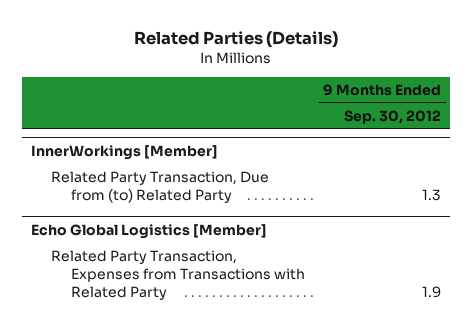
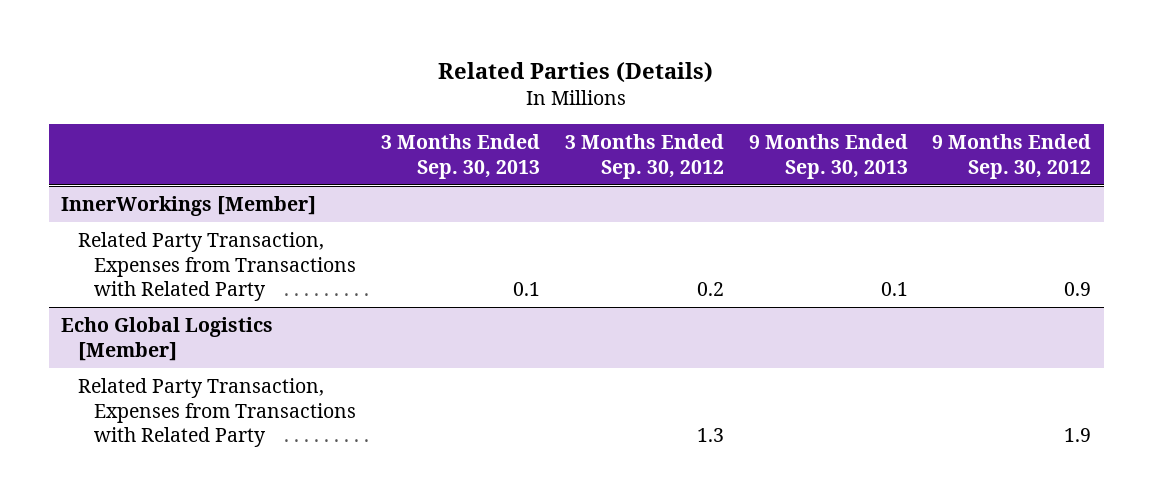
- | 9 Months Ended Sep. 30, 2012
+ | 3 Months Ended Sep. 30, 2013 | 3 Months Ended Sep. 30, 2012 | 9 Months Ended Sep. 30, 2013 | 9 Months Ended Sep. 30, 2012
@ InnerWorkings [Member]
- Related Party Transaction, Due from (to) Related Party | 1.3
+ Related Party Transaction, Expenses from Transactions with Related Party | 0.1 | 0.2 | 0.1 | 0.9

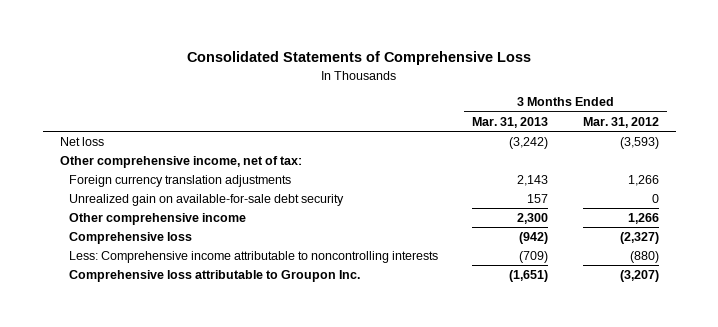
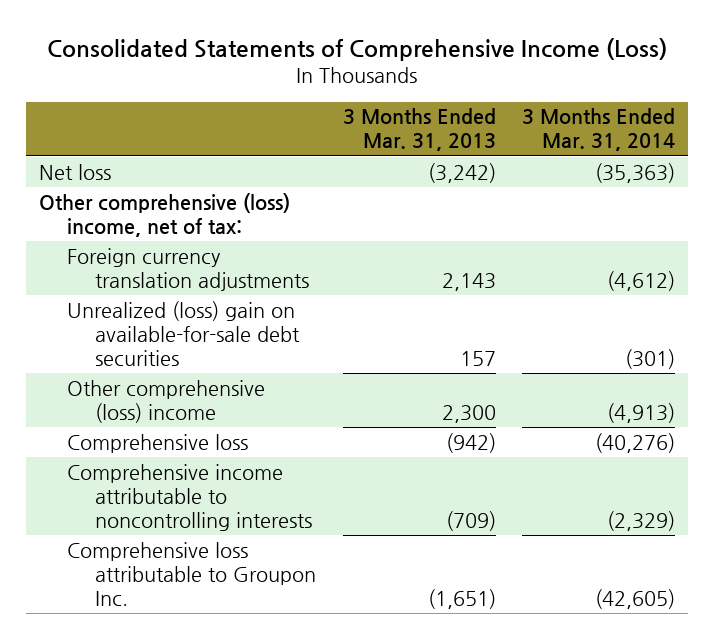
- Consolidated Statements of Comprehensive Loss
+ Consolidated Statements of Comprehensive Income (Loss)
- | 3 Months Ended Mar. 31, 2013 | 3 Months Ended Mar. 31, 2012
+ | 3 Months Ended Mar. 31, 2013 | 3 Months Ended Mar. 31, 2014
- Other comprehensive income, net of tax:
+ Other comprehensive (loss) income, net of tax:
- Unrealized gain on available-for-sale debt security | 157 | 0
- Other comprehensive income | 2,300 | 1,266
+ Unrealized (loss) gain on available-for-sale debt securities | 157 | (301)
+ Other comprehensive (loss) income | 2,300 | (4,913)
- Less: Comprehensive income attributable to noncontrolling interests | (709) | (880)
+ Comprehensive income attributable to noncontrolling interests | (709) | (2,329)

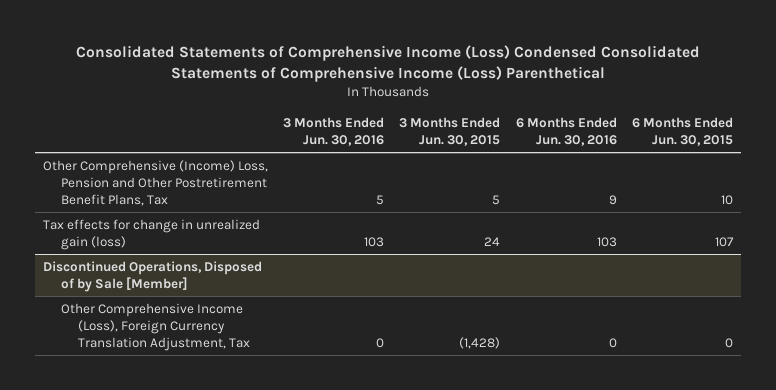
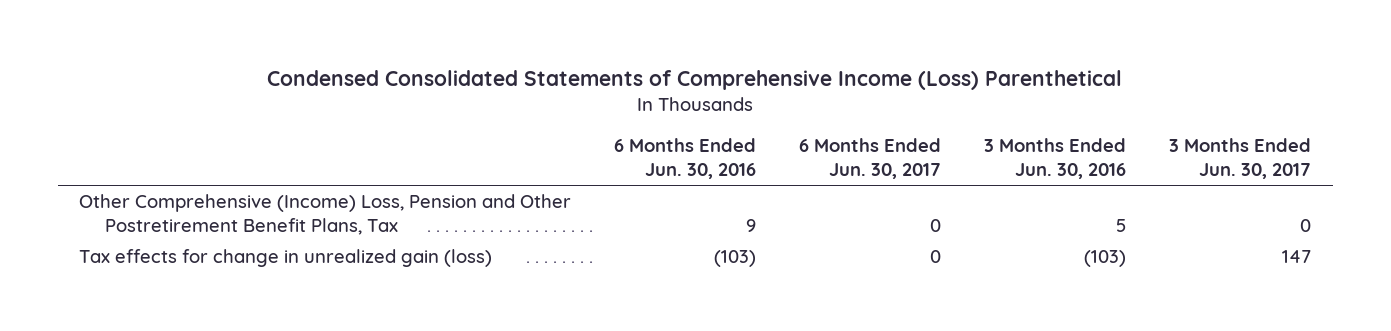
- Consolidated Statements of Comprehensive Income (Loss) Condensed Consolidated Statements of Comprehensive Income (Loss) Parenthetical
+ Condensed Consolidated Statements of Comprehensive Income (Loss) Parenthetical
- | 3 Months Ended Jun. 30, 2016 | 3 Months Ended Jun. 30, 2015 | 6 Months Ended Jun. 30, 2016 | 6 Months Ended Jun. 30, 2015
+ | 6 Months Ended Jun. 30, 2016 | 6 Months Ended Jun. 30, 2017 | 3 Months Ended Jun. 30, 2016 | 3 Months Ended Jun. 30, 2017
- Tax effects for change in unrealized gain (loss) | 103 | 24 | 103 | 107
- Discontinued Operations, Disposed of by Sale [Member]
- Other Comprehensive Income (Loss), Foreign Currency Translation Adjustment, Tax | 0 | (1,428) | 0 | 0
+ Tax effects for change in unrealized gain (loss) | (103) | 0 | (103) | 147

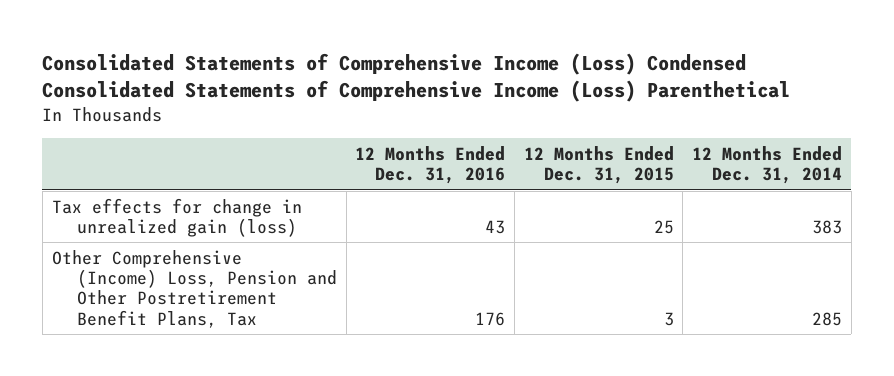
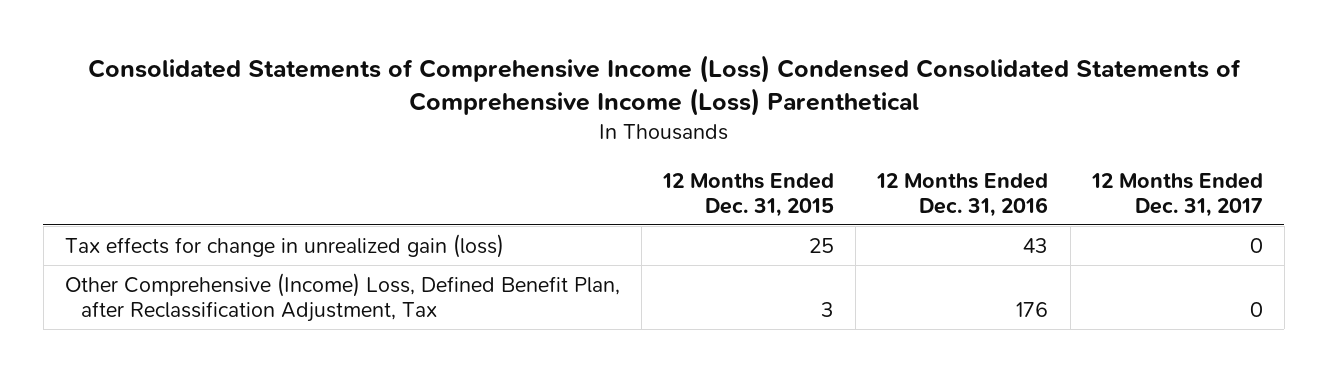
- | 12 Months Ended Dec. 31, 2016 | 12 Months Ended Dec. 31, 2015 | 12 Months Ended Dec. 31, 2014
+ | 12 Months Ended Dec. 31, 2015 | 12 Months Ended Dec. 31, 2016 | 12 Months Ended Dec. 31, 2017
- Other Comprehensive (Income) Loss, Pension and Other Postretirement Benefit Plans, Tax | 176 | 3 | 285
+ Other Comprehensive (Income) Loss, Defined Benefit Plan, after Reclassification Adjustment, Tax | 3 | 176 | 0

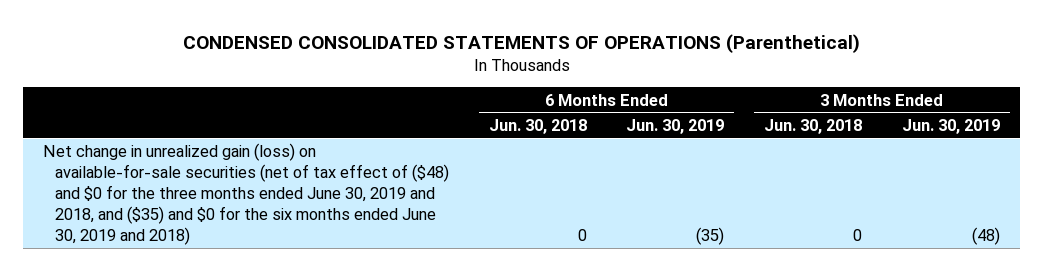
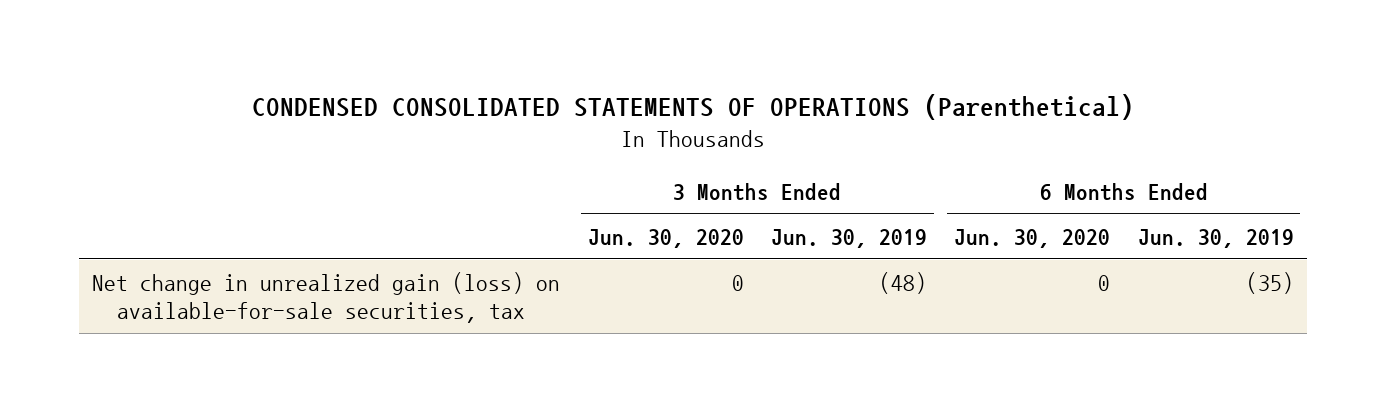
- | 6 Months Ended Jun. 30, 2018 | 6 Months Ended Jun. 30, 2019 | 3 Months Ended Jun. 30, 2018 | 3 Months Ended Jun. 30, 2019
+ | 3 Months Ended Jun. 30, 2020 | 3 Months Ended Jun. 30, 2019 | 6 Months Ended Jun. 30, 2020 | 6 Months Ended Jun. 30, 2019
- Net change in unrealized gain (loss) on available-for-sale securities (net of tax effect of ($48) and $0 for the three months ended June 30, 2019 and 2018, and ($35) and $0 for the six months ended June 30, 2019 and 2018) | 0 | (35) | 0 | (48)
+ Net change in unrealized gain (loss) on available-for-sale securities, tax | 0 | (48) | 0 | (35)

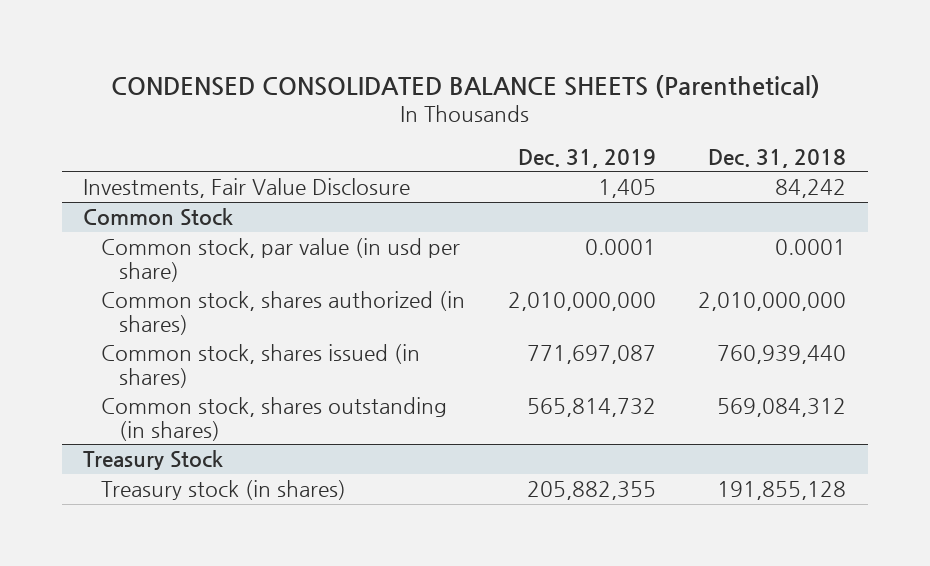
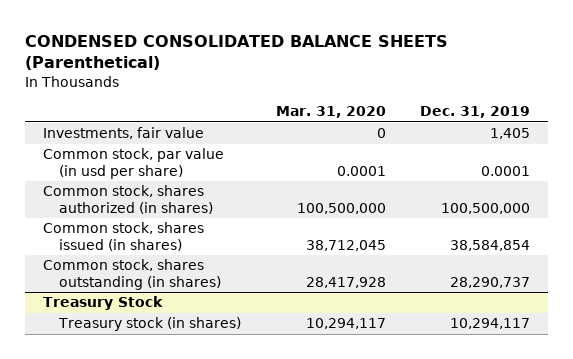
- | Dec. 31, 2019 | Dec. 31, 2018
+ | Mar. 31, 2020 | Dec. 31, 2019
- Investments, Fair Value Disclosure | 1,405 | 84,242
- Common Stock
+ Investments, fair value | 0 | 1,405
- Common stock, shares authorized (in shares) | 2,010,000,000 | 2,010,000,000
- Common stock, shares issued (in shares) | 771,697,087 | 760,939,440
- Common stock, shares outstanding (in shares) | 565,814,732 | 569,084,312
+ Common stock, shares authorized (in shares) | 100,500,000 | 100,500,000
+ Common stock, shares issued (in shares) | 38,712,045 | 38,584,854
+ Common stock, shares outstanding (in shares) | 28,417,928 | 28,290,737
@ Treasury Stock
- Treasury stock (in shares) | 205,882,355 | 191,855,128
+ Treasury stock (in shares) | 10,294,117 | 10,294,117

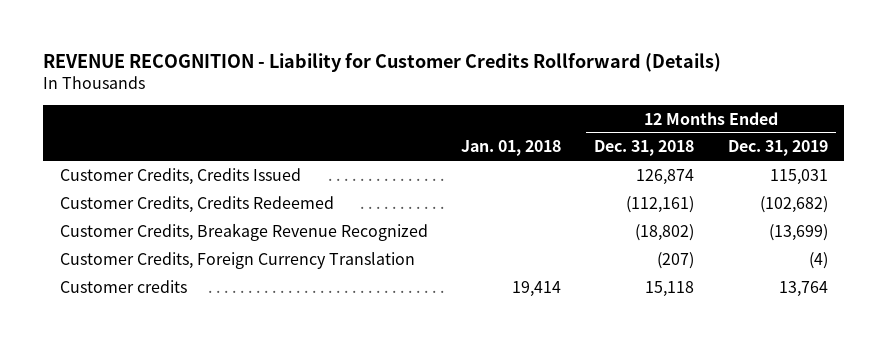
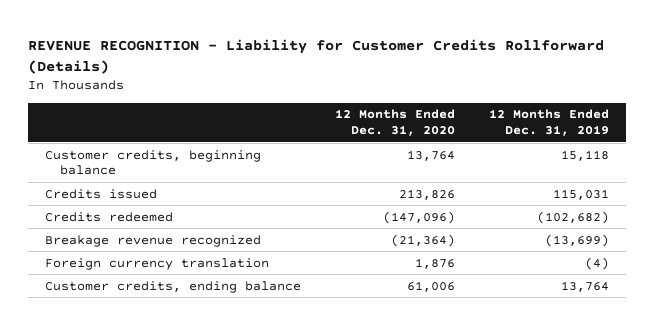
- | Jan. 01, 2018 | 12 Months Ended Dec. 31, 2018 | 12 Months Ended Dec. 31, 2019
+ | 12 Months Ended Dec. 31, 2020 | 12 Months Ended Dec. 31, 2019
- Customer Credits, Credits Issued | | 126,874 | 115,031
- Customer Credits, Credits Redeemed | | (112,161) | (102,682)
- Customer Credits, Breakage Revenue Recognized | | (18,802) | (13,699)
- Customer Credits, Foreign Currency Translation | | (207) | (4)
- Customer credits | 19,414 | 15,118 | 13,764
+ Customer credits, beginning balance | 13,764 | 15,118
+ Credits issued | 213,826 | 115,031
+ Credits redeemed | (147,096) | (102,682)
+ Breakage revenue recognized | (21,364) | (13,699)
+ Foreign currency translation | 1,876 | (4)
+ Customer credits, ending balance | 61,006 | 13,764

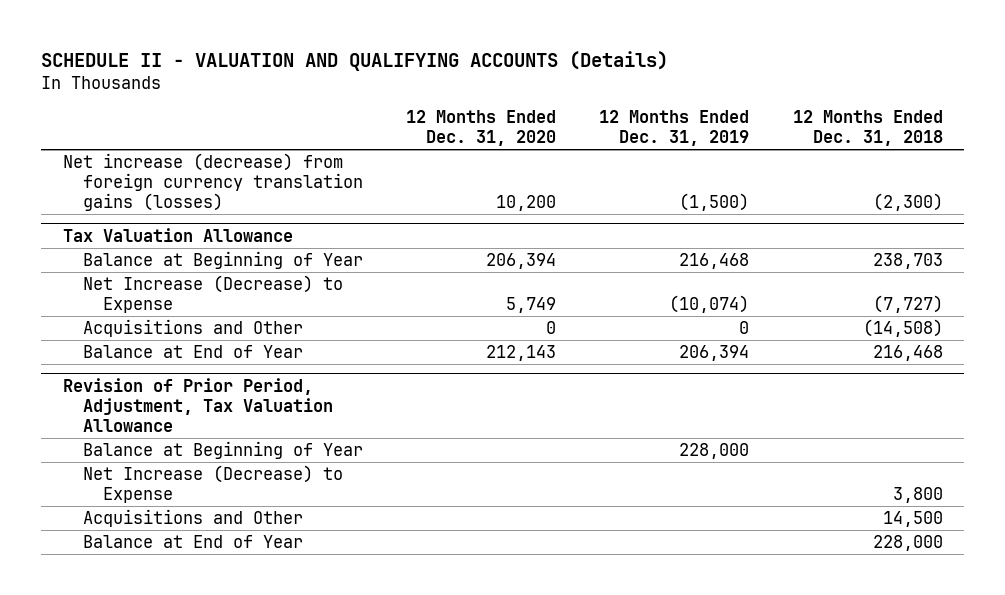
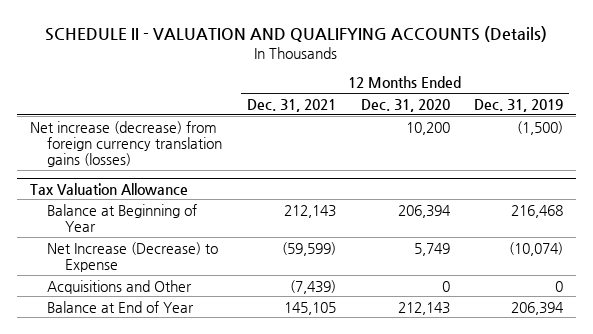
- | 12 Months Ended Dec. 31, 2020 | 12 Months Ended Dec. 31, 2019 | 12 Months Ended Dec. 31, 2018
+ | 12 Months Ended Dec. 31, 2021 | 12 Months Ended Dec. 31, 2020 | 12 Months Ended Dec. 31, 2019
- Revision of Prior Period, Adjustment, Tax Valuation Allowance
- Balance at Beginning of Year | | 228,000 |
- Net Increase (Decrease) to Expense | | | 3,800
- Acquisitions and Other | | | 14,500
- Balance at End of Year | | | 228,000

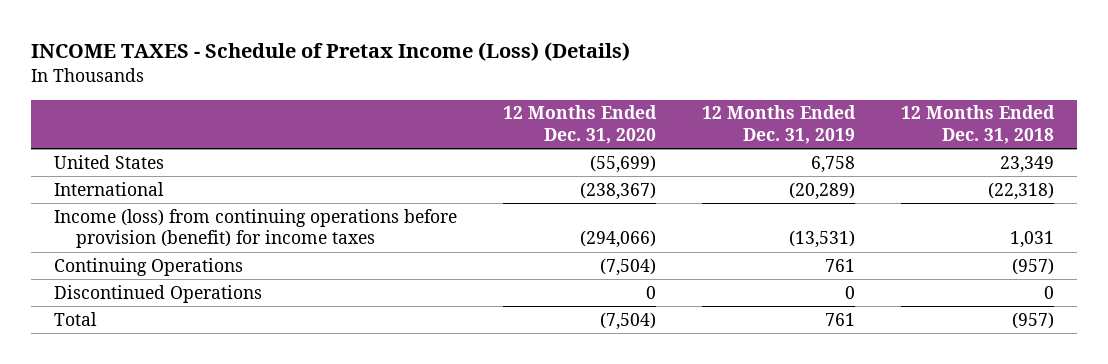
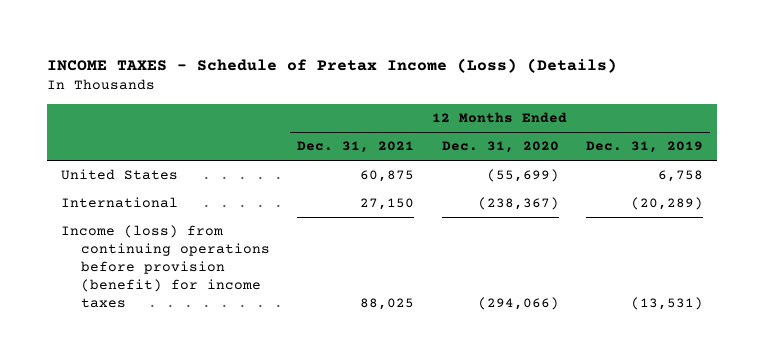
- | 12 Months Ended Dec. 31, 2020 | 12 Months Ended Dec. 31, 2019 | 12 Months Ended Dec. 31, 2018
+ | 12 Months Ended Dec. 31, 2021 | 12 Months Ended Dec. 31, 2020 | 12 Months Ended Dec. 31, 2019
- Continuing Operations | (7,504) | 761 | (957)
- Discontinued Operations | 0 | 0 | 0
- Total | (7,504) | 761 | (957)

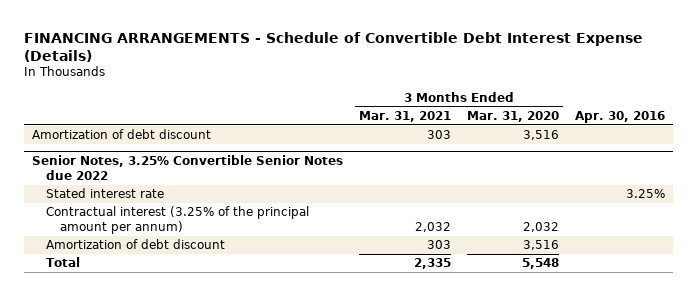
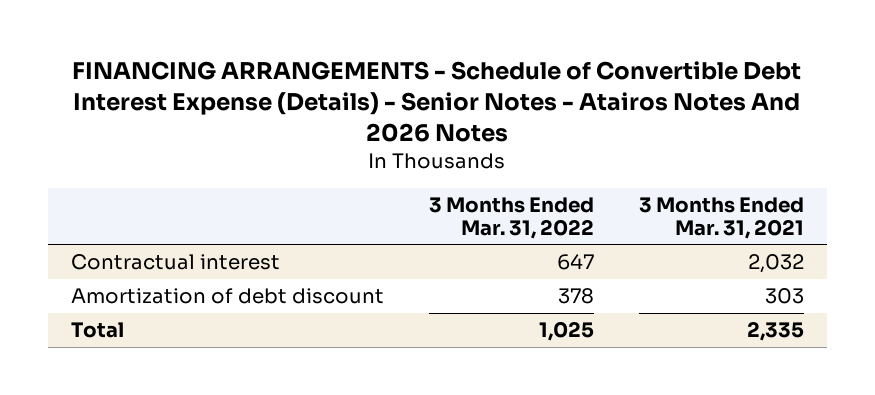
- FINANCING ARRANGEMENTS - Schedule of Convertible Debt Interest Expense (Details)
+ FINANCING ARRANGEMENTS - Schedule of Convertible Debt Interest Expense (Details) - Senior Notes - Atairos Notes And 2026 Notes
- | 3 Months Ended Mar. 31, 2021 | 3 Months Ended Mar. 31, 2020 | Apr. 30, 2016
+ | 3 Months Ended Mar. 31, 2022 | 3 Months Ended Mar. 31, 2021
- Amortization of debt discount | 303 | 3,516 |
- Senior Notes, 3.25% Convertible Senior Notes due 2022
- Stated interest rate | | | 3.25%
- Contractual interest (3.25% of the principal amount per annum) | 2,032 | 2,032 |
+ Contractual interest | 647 | 2,032

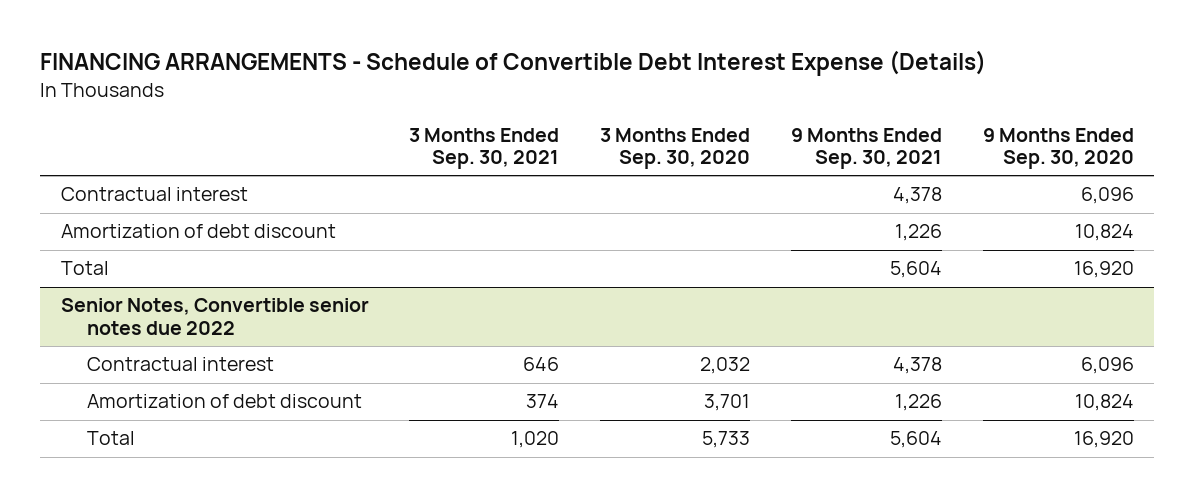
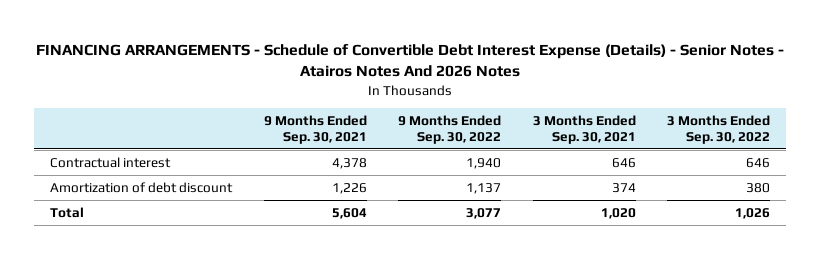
- FINANCING ARRANGEMENTS - Schedule of Convertible Debt Interest Expense (Details)
+ FINANCING ARRANGEMENTS - Schedule of Convertible Debt Interest Expense (Details) - Senior Notes - Atairos Notes And 2026 Notes
- | 3 Months Ended Sep. 30, 2021 | 3 Months Ended Sep. 30, 2020 | 9 Months Ended Sep. 30, 2021 | 9 Months Ended Sep. 30, 2020
+ | 9 Months Ended Sep. 30, 2021 | 9 Months Ended Sep. 30, 2022 | 3 Months Ended Sep. 30, 2021 | 3 Months Ended Sep. 30, 2022
- Contractual interest | | | 4,378 | 6,096
- Amortization of debt discount | | | 1,226 | 10,824
- Total | | | 5,604 | 16,920
- Senior Notes, Convertible senior notes due 2022

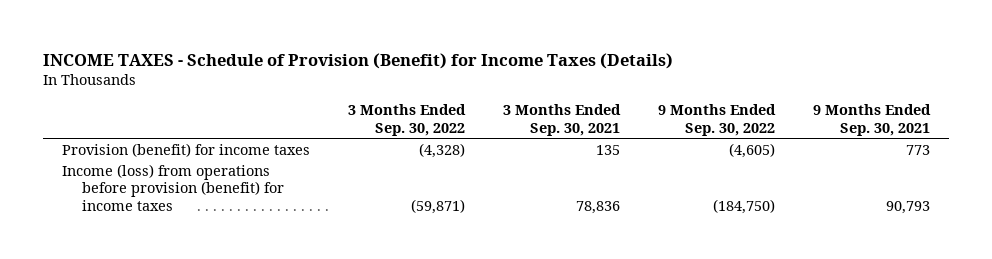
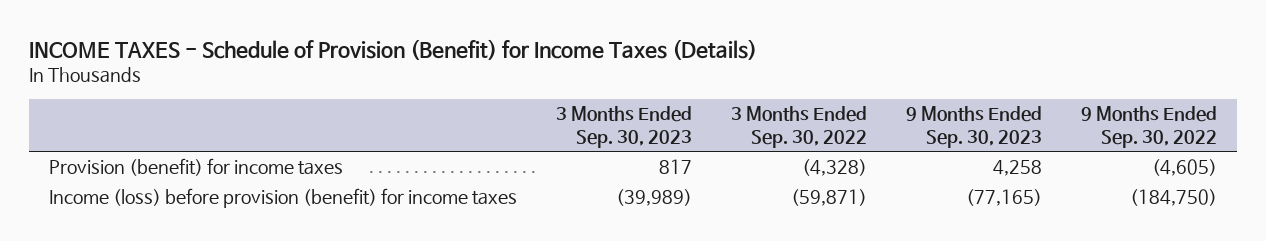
- | 3 Months Ended Sep. 30, 2022 | 3 Months Ended Sep. 30, 2021 | 9 Months Ended Sep. 30, 2022 | 9 Months Ended Sep. 30, 2021
+ | 3 Months Ended Sep. 30, 2023 | 3 Months Ended Sep. 30, 2022 | 9 Months Ended Sep. 30, 2023 | 9 Months Ended Sep. 30, 2022
- Income (loss) from operations before provision (benefit) for income taxes | (59,871) | 78,836 | (184,750) | 90,793
+ Income (loss) before provision (benefit) for income taxes | (39,989) | (59,871) | (77,165) | (184,750)

